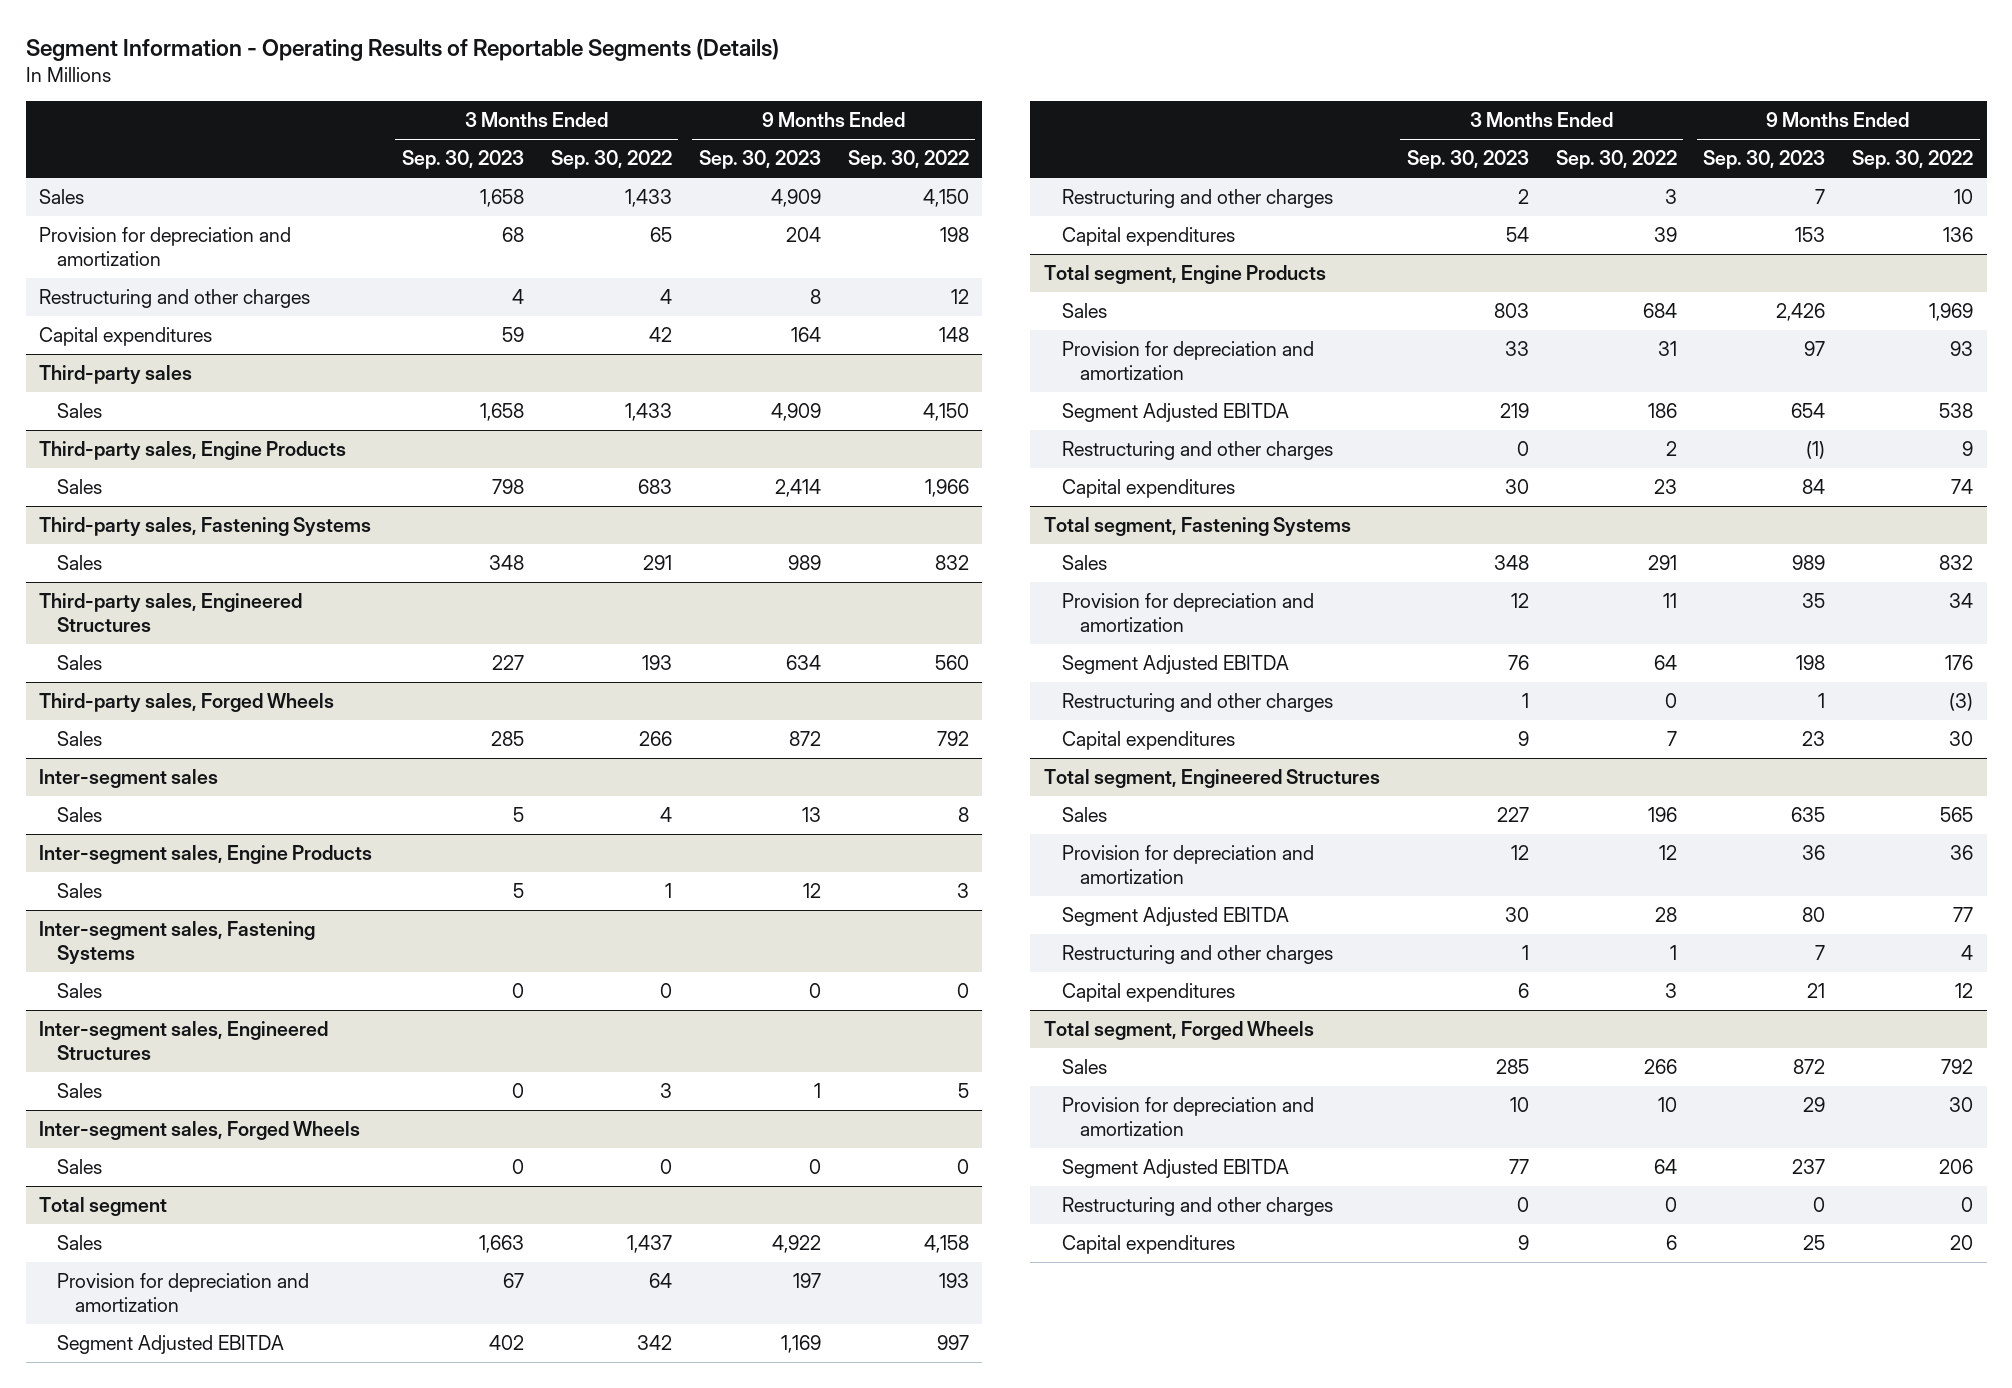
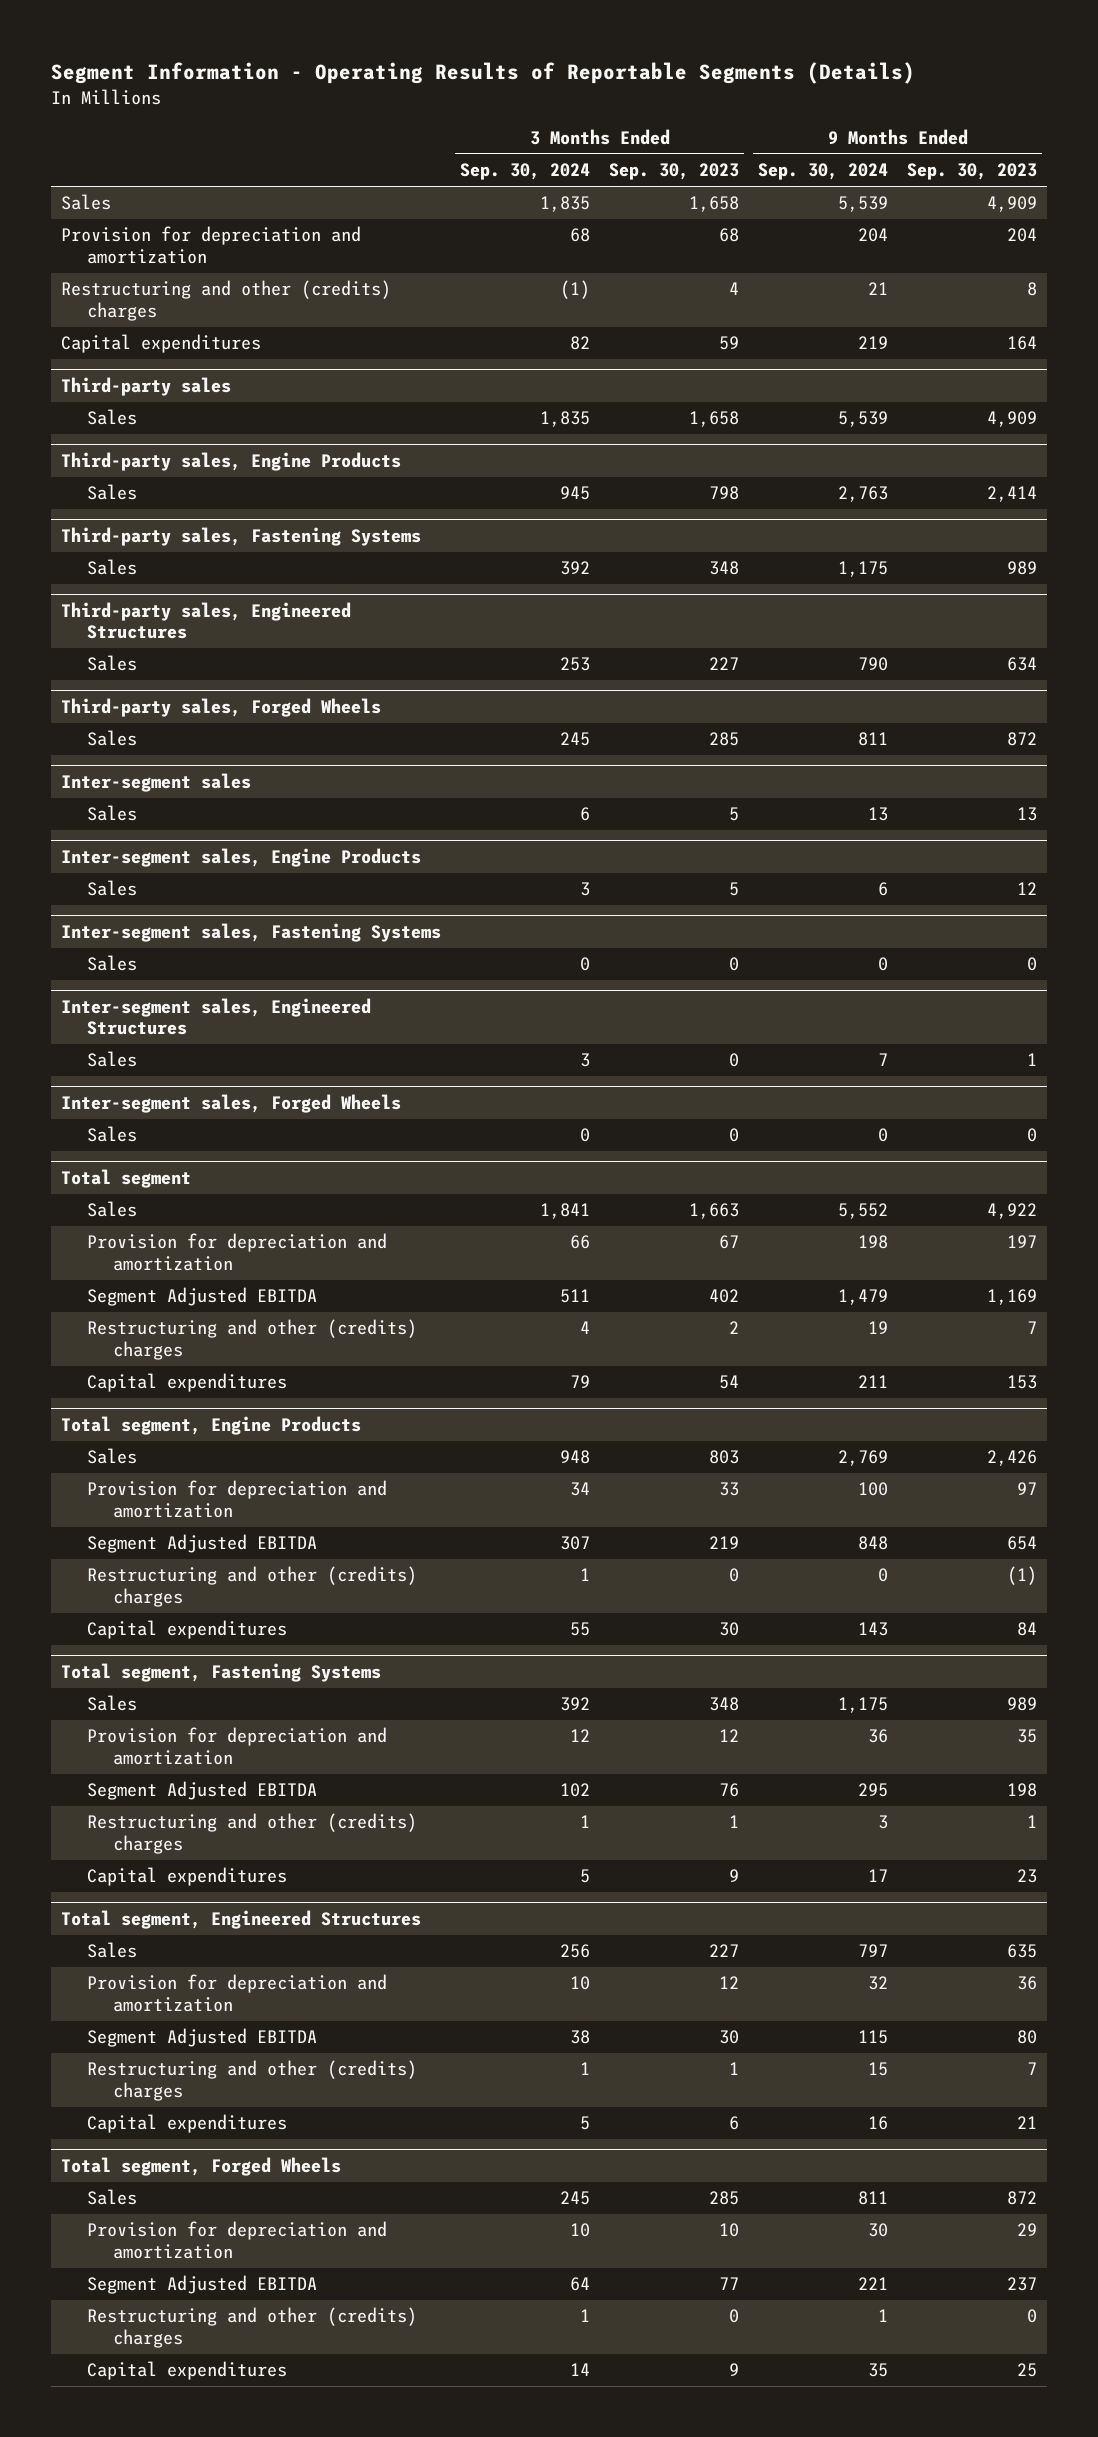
- | 3 Months Ended Sep. 30, 2023 | 3 Months Ended Sep. 30, 2022 | 9 Months Ended Sep. 30, 2023 | 9 Months Ended Sep. 30, 2022
+ | 3 Months Ended Sep. 30, 2024 | 3 Months Ended Sep. 30, 2023 | 9 Months Ended Sep. 30, 2024 | 9 Months Ended Sep. 30, 2023
- Restructuring and other charges | 4 | 4 | 8 | 12
+ Restructuring and other (credits) charges | (1) | 4 | 21 | 8
@ Total segment
- Restructuring and other charges | 2 | 3 | 7 | 10
+ Restructuring and other (credits) charges | 4 | 2 | 19 | 7
@ Total segment, Engine Products
- Restructuring and other charges | 0 | 2 | (1) | 9
+ Restructuring and other (credits) charges | 1 | 0 | 0 | (1)
@ Total segment, Fastening Systems
- Restructuring and other charges | 1 | 0 | 1 | (3)
+ Restructuring and other (credits) charges | 1 | 1 | 3 | 1
@ Total segment, Engineered Structures
- Restructuring and other charges | 1 | 1 | 7 | 4
+ Restructuring and other (credits) charges | 1 | 1 | 15 | 7
@ Total segment, Forged Wheels
- Restructuring and other charges | 0 | 0 | 0 | 0
+ Restructuring and other (credits) charges | 1 | 0 | 1 | 0

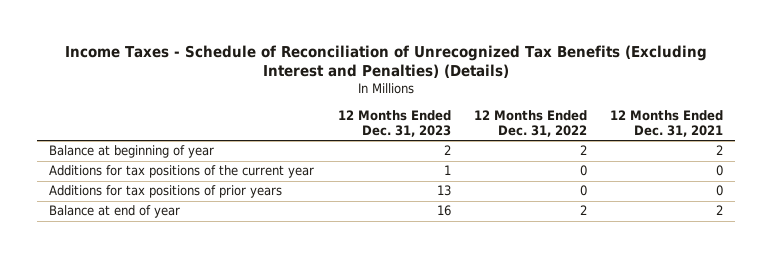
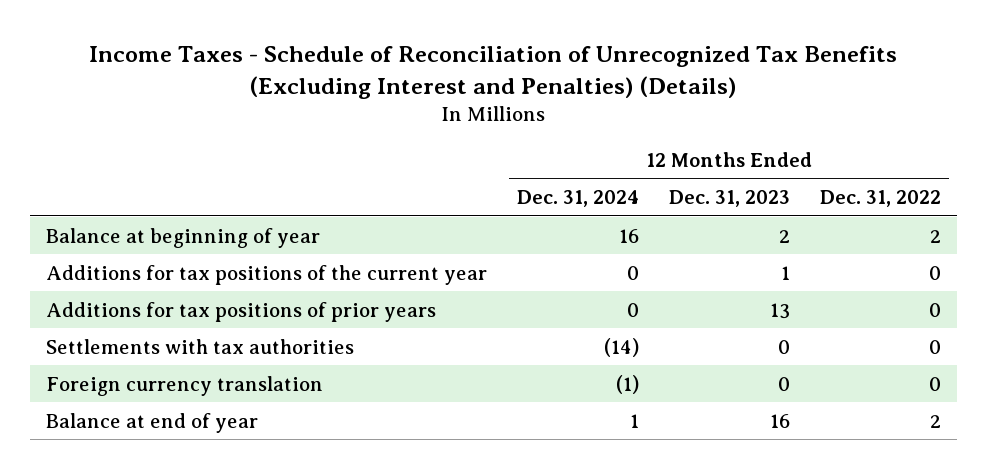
- | 12 Months Ended Dec. 31, 2023 | 12 Months Ended Dec. 31, 2022 | 12 Months Ended Dec. 31, 2021
+ | 12 Months Ended Dec. 31, 2024 | 12 Months Ended Dec. 31, 2023 | 12 Months Ended Dec. 31, 2022
+ Settlements with tax authorities | (14) | 0 | 0
+ Foreign currency translation | (1) | 0 | 0

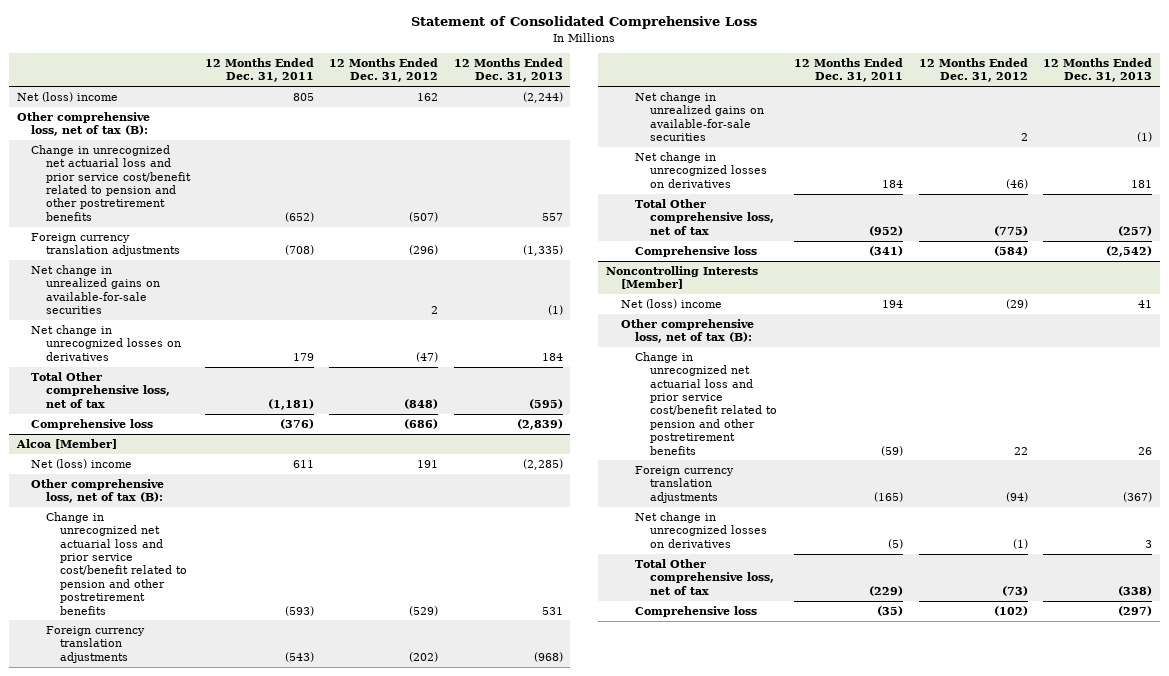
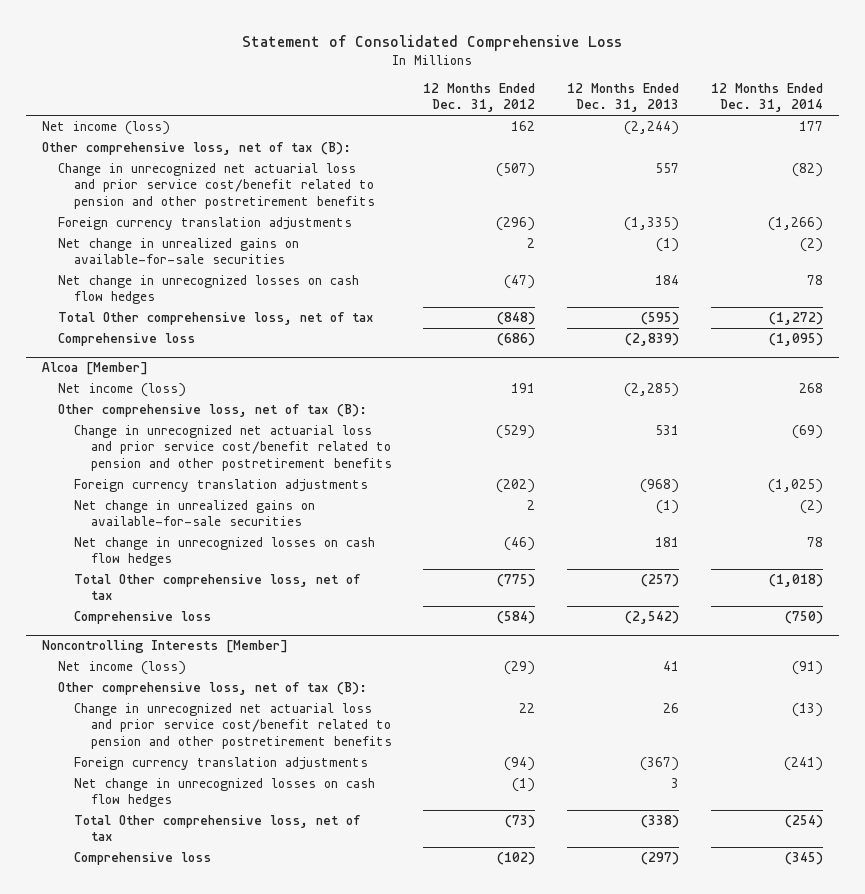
- | 12 Months Ended Dec. 31, 2011 | 12 Months Ended Dec. 31, 2012 | 12 Months Ended Dec. 31, 2013
+ | 12 Months Ended Dec. 31, 2012 | 12 Months Ended Dec. 31, 2013 | 12 Months Ended Dec. 31, 2014
- Net (loss) income | 805 | 162 | (2,244)
+ Net income (loss) | 162 | (2,244) | 177
- Net change in unrecognized losses on derivatives | 179 | (47) | 184
+ Net change in unrecognized losses on cash flow hedges | (47) | 184 | 78
@ Alcoa [Member]
- Net (loss) income | 611 | 191 | (2,285)
+ Net income (loss) | 191 | (2,285) | 268
- Net change in unrecognized losses on derivatives | 184 | (46) | 181
+ Net change in unrecognized losses on cash flow hedges | (46) | 181 | 78
@ Noncontrolling Interests [Member]
- Net (loss) income | 194 | (29) | 41
+ Net income (loss) | (29) | 41 | (91)
- Net change in unrecognized losses on derivatives | (5) | (1) | 3
+ Net change in unrecognized losses on cash flow hedges | (1) | 3 |

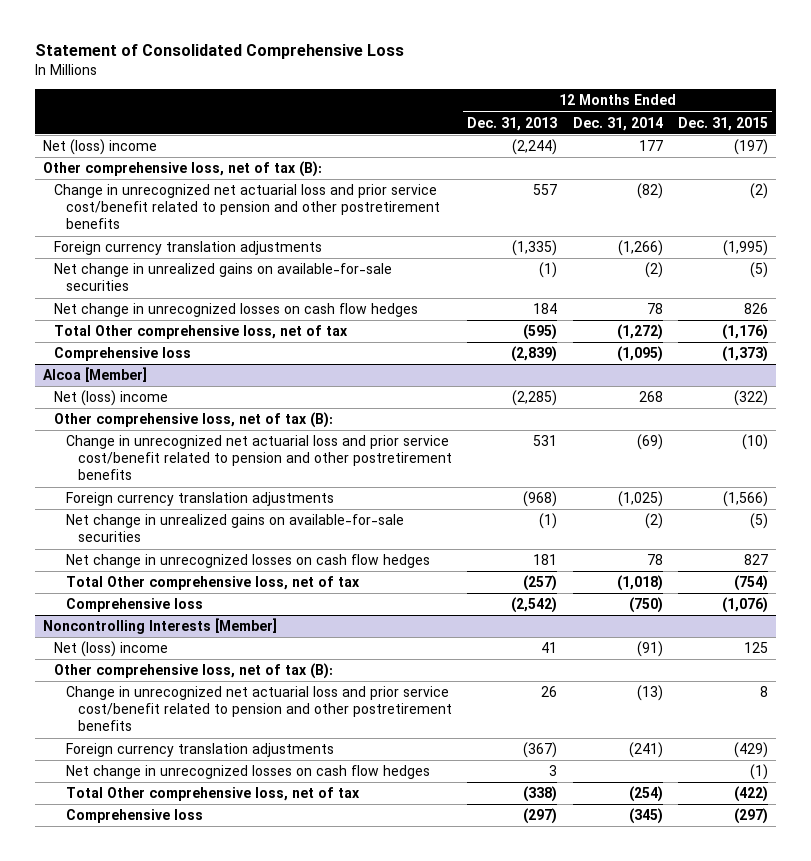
- | 12 Months Ended Dec. 31, 2012 | 12 Months Ended Dec. 31, 2013 | 12 Months Ended Dec. 31, 2014
+ | 12 Months Ended Dec. 31, 2013 | 12 Months Ended Dec. 31, 2014 | 12 Months Ended Dec. 31, 2015
- Net income (loss) | 162 | (2,244) | 177
+ Net (loss) income | (2,244) | 177 | (197)
@ Alcoa [Member]
- Net income (loss) | 191 | (2,285) | 268
+ Net (loss) income | (2,285) | 268 | (322)
@ Noncontrolling Interests [Member]
- Net income (loss) | (29) | 41 | (91)
+ Net (loss) income | 41 | (91) | 125

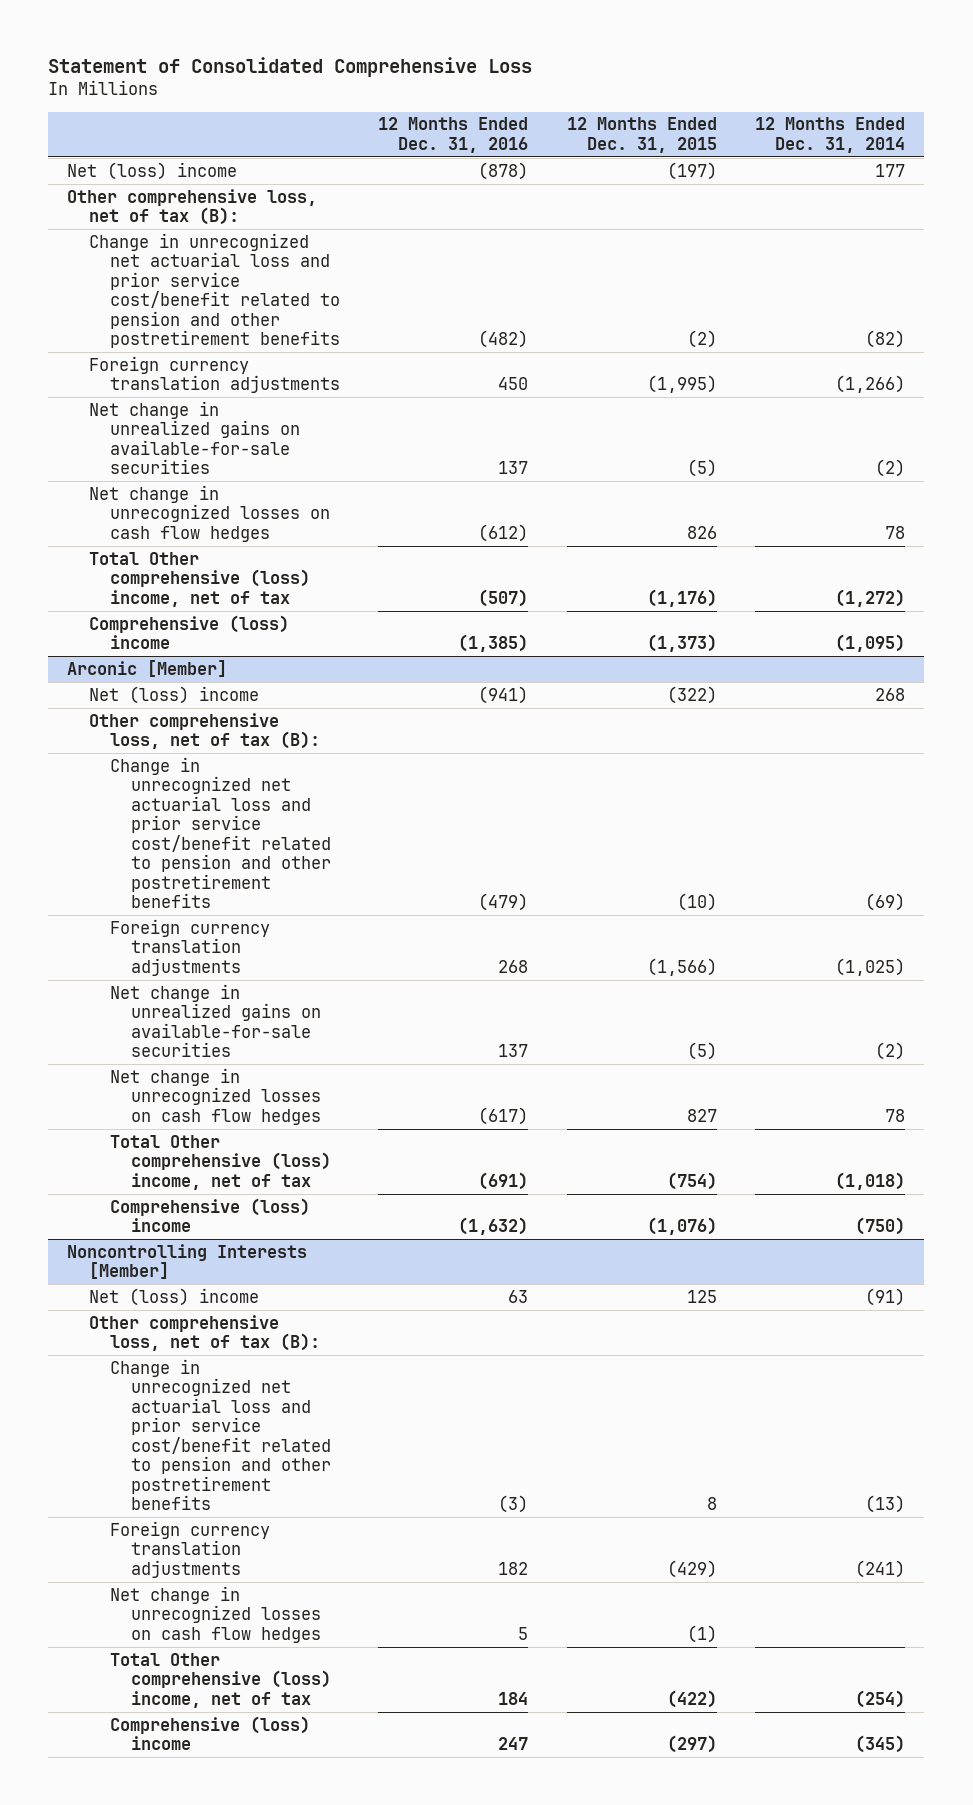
- | 12 Months Ended Dec. 31, 2013 | 12 Months Ended Dec. 31, 2014 | 12 Months Ended Dec. 31, 2015
+ | 12 Months Ended Dec. 31, 2016 | 12 Months Ended Dec. 31, 2015 | 12 Months Ended Dec. 31, 2014
- Total Other comprehensive loss, net of tax | (595) | (1,272) | (1,176)
- Comprehensive loss | (2,839) | (1,095) | (1,373)
- Alcoa [Member]
+ Total Other comprehensive (loss) income, net of tax | (507) | (1,176) | (1,272)
+ Comprehensive (loss) income | (1,385) | (1,373) | (1,095)
+ Arconic [Member]
- Total Other comprehensive loss, net of tax | (257) | (1,018) | (754)
- Comprehensive loss | (2,542) | (750) | (1,076)
+ Total Other comprehensive (loss) income, net of tax | (691) | (754) | (1,018)
+ Comprehensive (loss) income | (1,632) | (1,076) | (750)
@ Noncontrolling Interests [Member]
- Total Other comprehensive loss, net of tax | (338) | (254) | (422)
- Comprehensive loss | (297) | (345) | (297)
+ Total Other comprehensive (loss) income, net of tax | 184 | (422) | (254)
+ Comprehensive (loss) income | 247 | (297) | (345)

